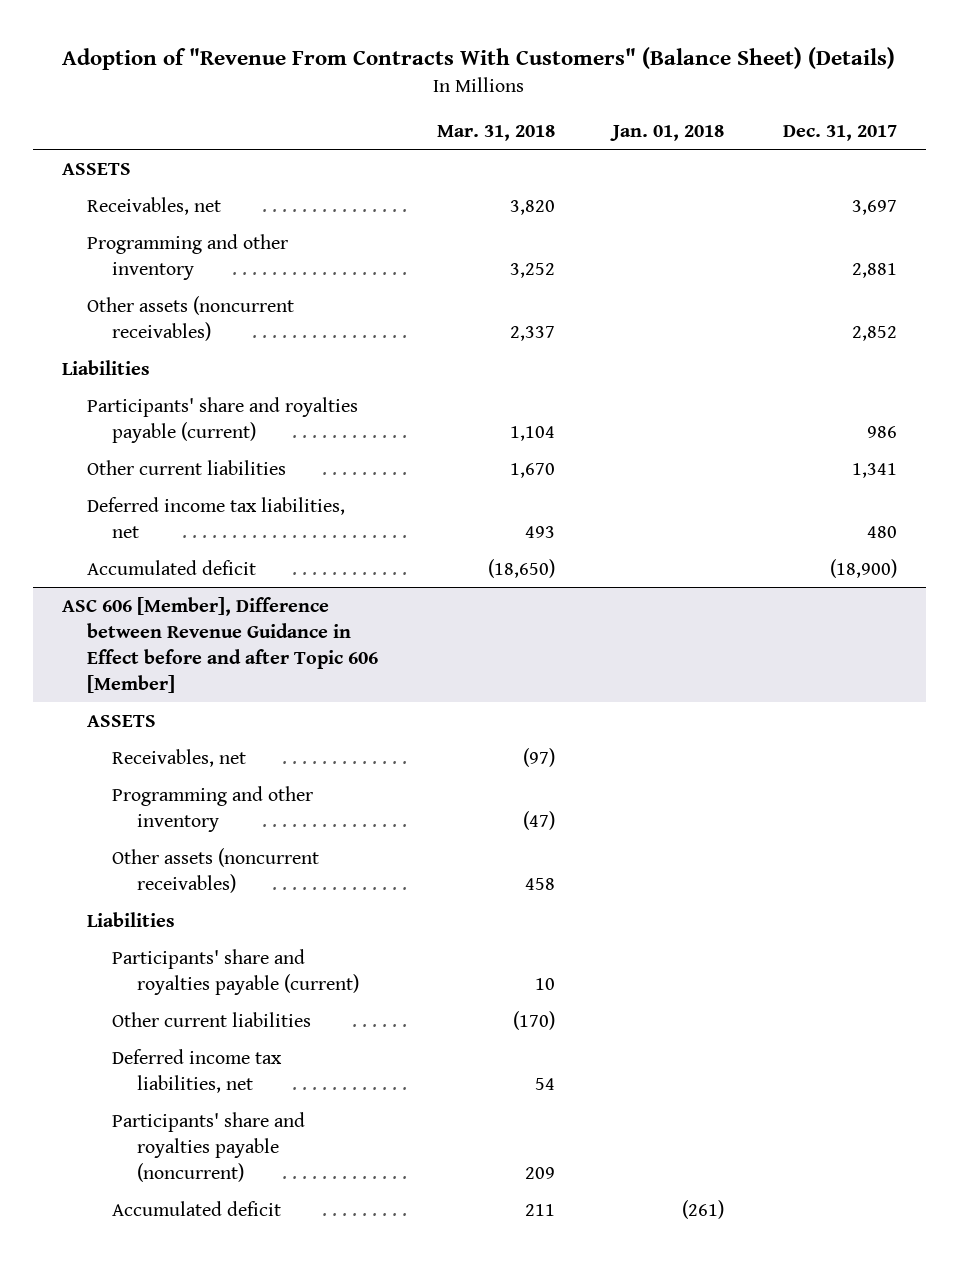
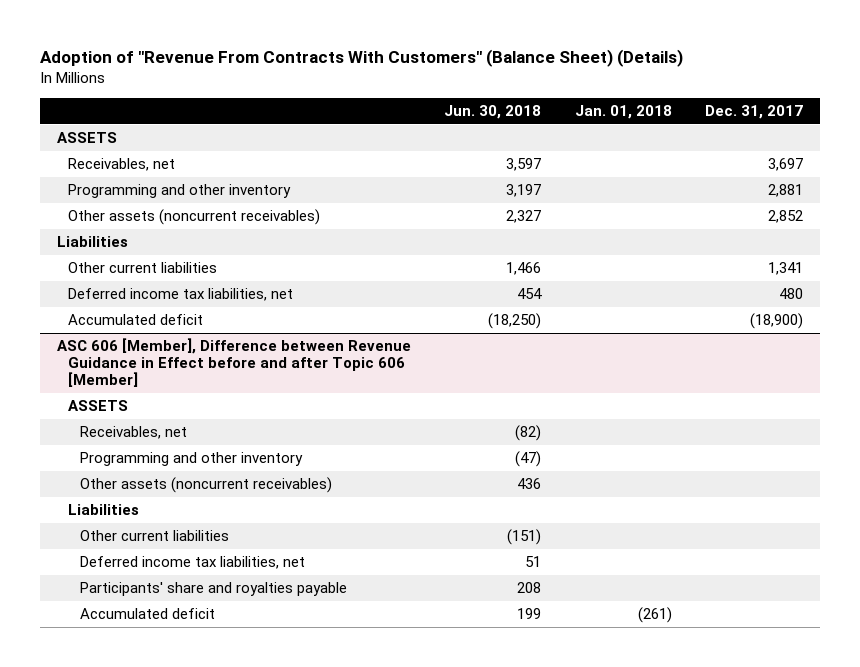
- | Mar. 31, 2018 | Jan. 01, 2018 | Dec. 31, 2017
+ | Jun. 30, 2018 | Jan. 01, 2018 | Dec. 31, 2017
- Participants' share and royalties payable (current) | 1,104 | | 986
@ ASC 606 [Member], Difference between Revenue Guidance in Effect before and after Topic 606 [Member]
- Participants' share and royalties payable (current) | 10 | |
- Participants' share and royalties payable (noncurrent) | 209 | |
+ Participants' share and royalties payable | 208 | |

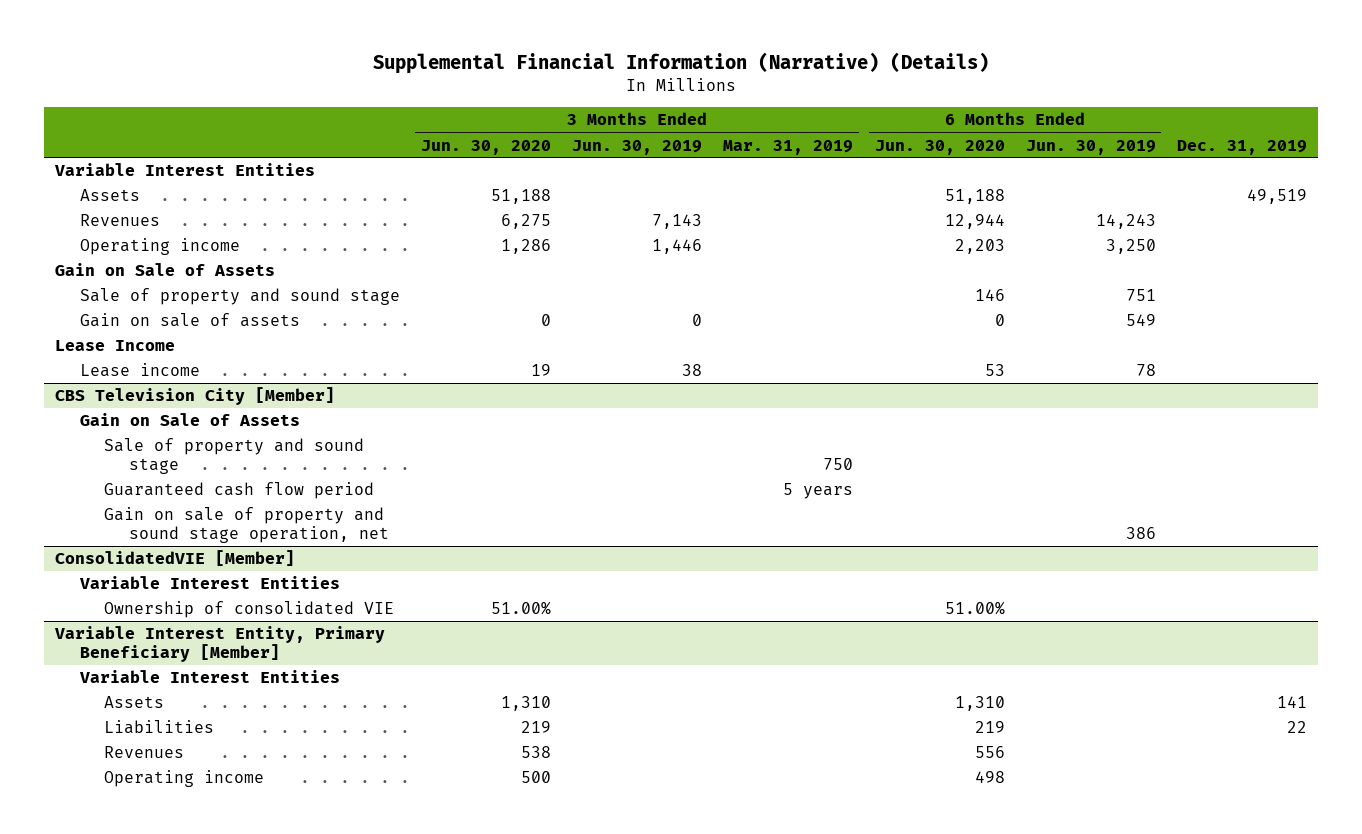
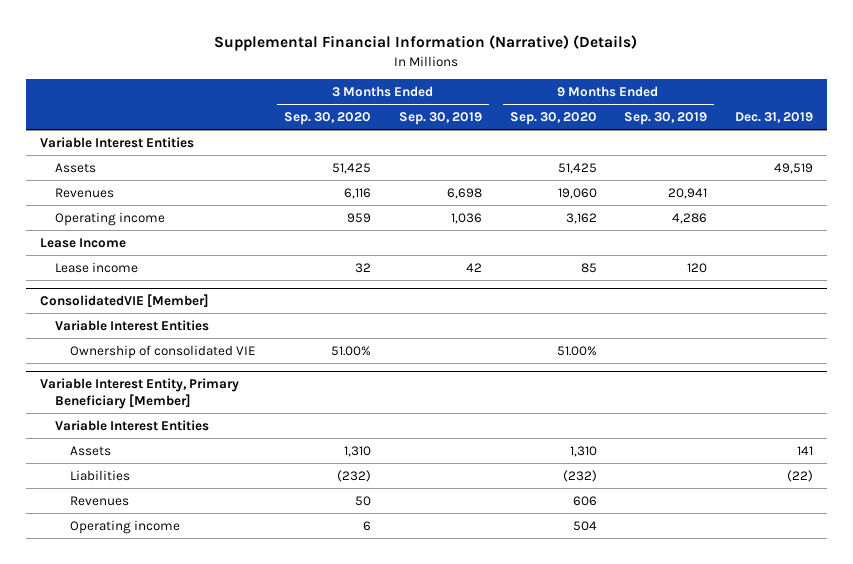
- | 3 Months Ended Jun. 30, 2020 | 3 Months Ended Jun. 30, 2019 | 3 Months Ended Mar. 31, 2019 | 6 Months Ended Jun. 30, 2020 | 6 Months Ended Jun. 30, 2019 | Dec. 31, 2019
+ | 3 Months Ended Sep. 30, 2020 | 3 Months Ended Sep. 30, 2019 | 9 Months Ended Sep. 30, 2020 | 9 Months Ended Sep. 30, 2019 | Dec. 31, 2019
- Gain on Sale of Assets
- Sale of property and sound stage | | | | 146 | 751 |
- Gain on sale of assets | 0 | 0 | | 0 | 549 |
- CBS Television City [Member]
- Gain on Sale of Assets
- Sale of property and sound stage | | | 750 | | |
- Guaranteed cash flow period | | | 5 years | | |
- Gain on sale of property and sound stage operation, net | | | | | 386 |
@ Variable Interest Entity, Primary Beneficiary [Member]
- Liabilities | 219 | | | 219 | | 22
+ Liabilities | (232) | | (232) | | (22)

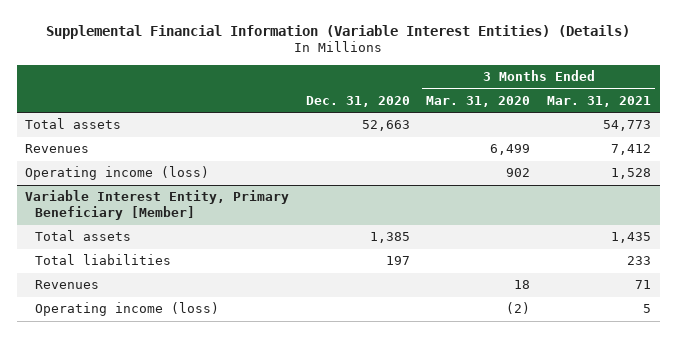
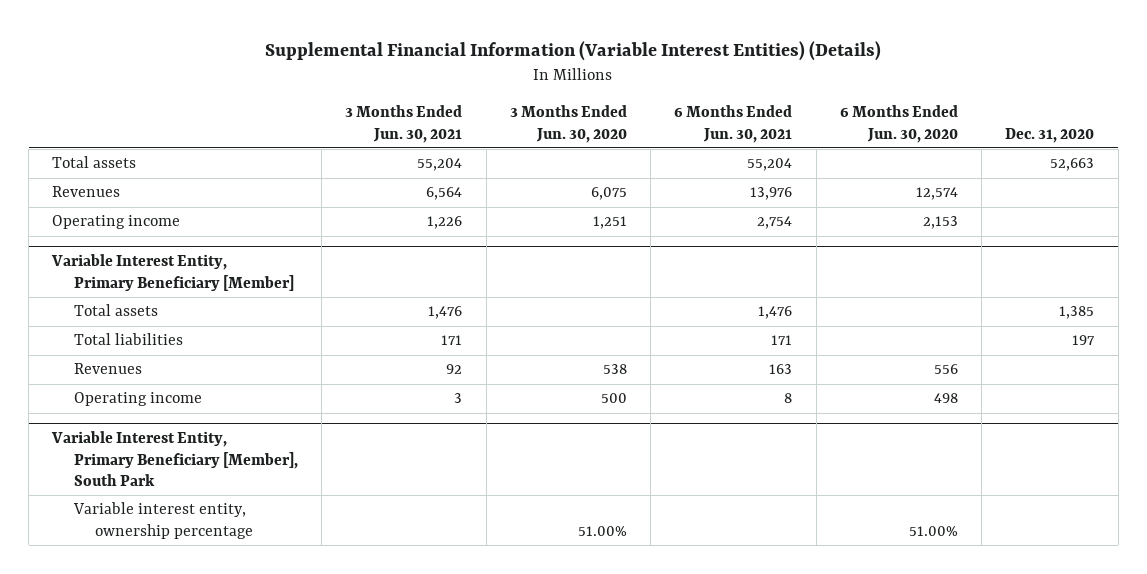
- | Dec. 31, 2020 | 3 Months Ended Mar. 31, 2020 | 3 Months Ended Mar. 31, 2021
+ | 3 Months Ended Jun. 30, 2021 | 3 Months Ended Jun. 30, 2020 | 6 Months Ended Jun. 30, 2021 | 6 Months Ended Jun. 30, 2020 | Dec. 31, 2020
- Operating income (loss) | | 902 | 1,528
+ Operating income | 1,226 | 1,251 | 2,754 | 2,153 |
@ Variable Interest Entity, Primary Beneficiary [Member]
- Operating income (loss) | | (2) | 5
+ Operating income | 3 | 500 | 8 | 498 |
+ Variable Interest Entity, Primary Beneficiary [Member], South Park
+ Variable interest entity, ownership percentage | | 51.00% | | 51.00% |

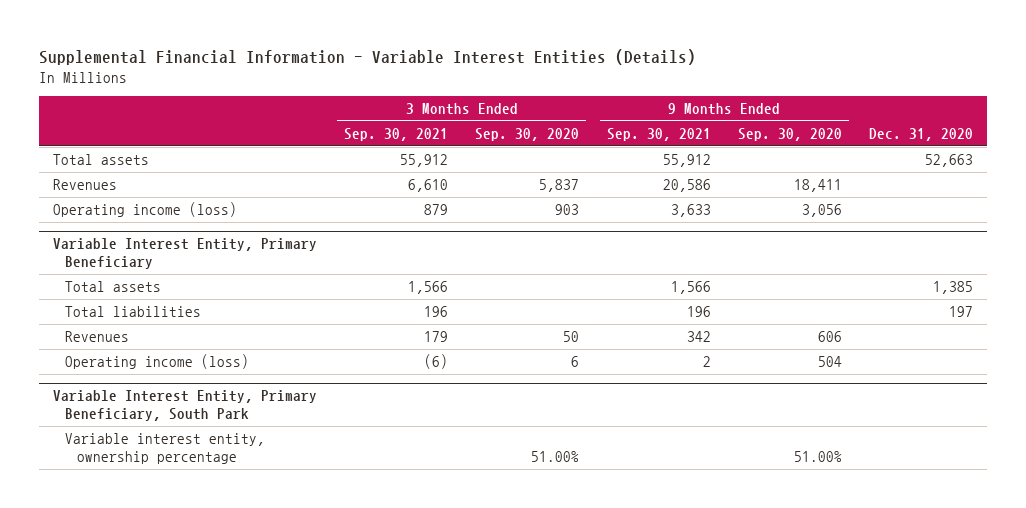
- Supplemental Financial Information (Variable Interest Entities) (Details)
+ Supplemental Financial Information - Variable Interest Entities (Details)
- | 3 Months Ended Jun. 30, 2021 | 3 Months Ended Jun. 30, 2020 | 6 Months Ended Jun. 30, 2021 | 6 Months Ended Jun. 30, 2020 | Dec. 31, 2020
+ | 3 Months Ended Sep. 30, 2021 | 3 Months Ended Sep. 30, 2020 | 9 Months Ended Sep. 30, 2021 | 9 Months Ended Sep. 30, 2020 | Dec. 31, 2020
- Operating income | 1,226 | 1,251 | 2,754 | 2,153 |
- Variable Interest Entity, Primary Beneficiary [Member]
+ Operating income (loss) | 879 | 903 | 3,633 | 3,056 |
+ Variable Interest Entity, Primary Beneficiary
- Operating income | 3 | 500 | 8 | 498 |
- Variable Interest Entity, Primary Beneficiary [Member], South Park
+ Operating income (loss) | (6) | 6 | 2 | 504 |
+ Variable Interest Entity, Primary Beneficiary, South Park

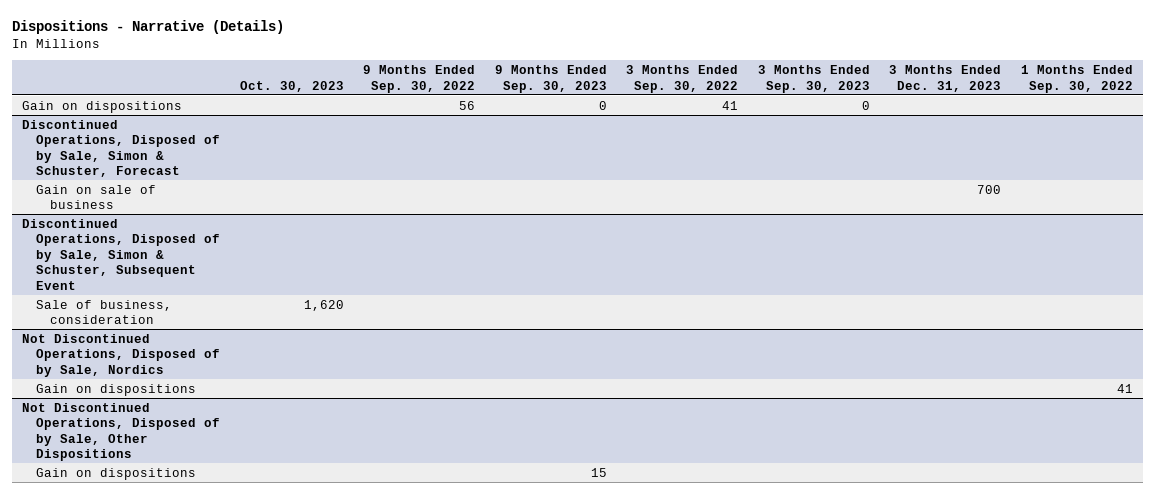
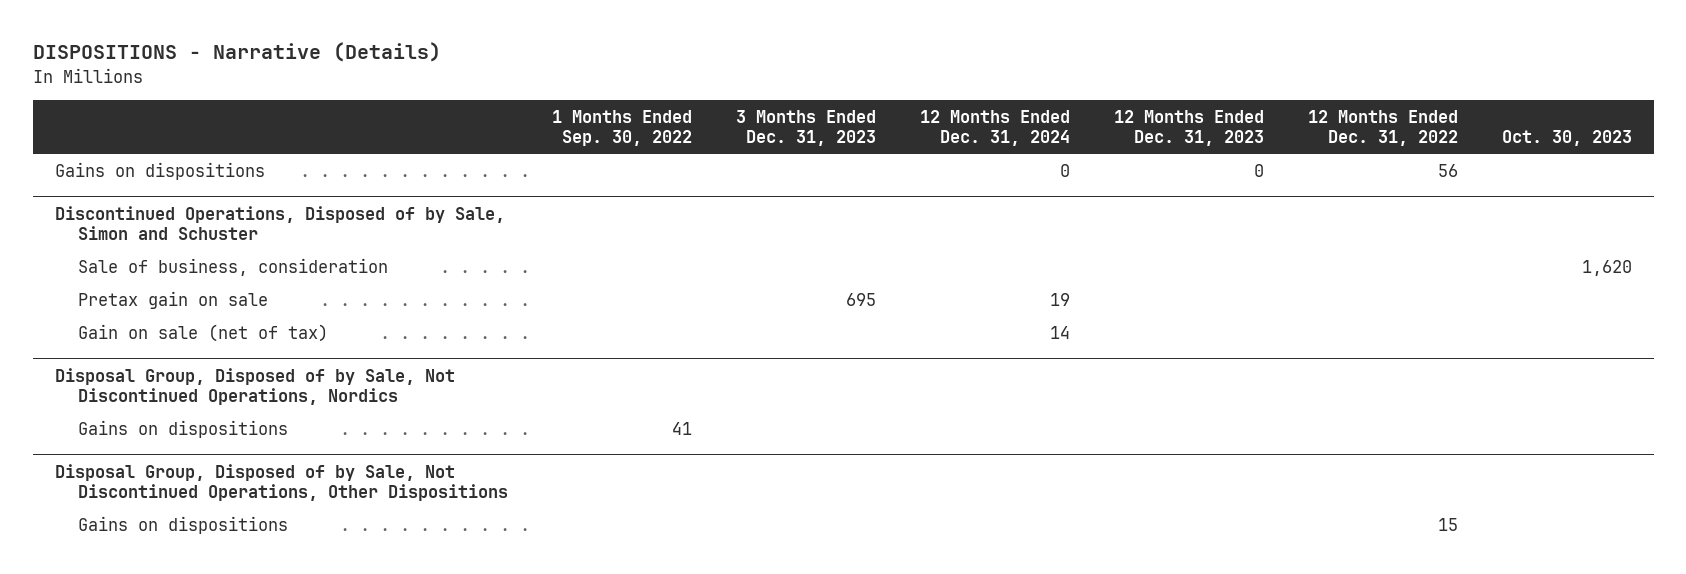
- Dispositions - Narrative (Details)
+ DISPOSITIONS - Narrative (Details)
- | Oct. 30, 2023 | 9 Months Ended Sep. 30, 2022 | 9 Months Ended Sep. 30, 2023 | 3 Months Ended Sep. 30, 2022 | 3 Months Ended Sep. 30, 2023 | 3 Months Ended Dec. 31, 2023 | 1 Months Ended Sep. 30, 2022
+ | 1 Months Ended Sep. 30, 2022 | 3 Months Ended Dec. 31, 2023 | 12 Months Ended Dec. 31, 2024 | 12 Months Ended Dec. 31, 2023 | 12 Months Ended Dec. 31, 2022 | Oct. 30, 2023
- Gain on dispositions | | 56 | 0 | 41 | 0 | |
- Discontinued Operations, Disposed of by Sale, Simon & Schuster, Forecast
- Gain on sale of business | | | | | | 700 |
- Discontinued Operations, Disposed of by Sale, Simon & Schuster, Subsequent Event
+ Gains on dispositions | | | 0 | 0 | 56 |
+ Discontinued Operations, Disposed of by Sale, Simon and Schuster
- Not Discontinued Operations, Disposed of by Sale, Nordics
- Gain on dispositions | | | | | | | 41
- Not Discontinued Operations, Disposed of by Sale, Other Dispositions
- Gain on dispositions | | | 15 | | | |
+ Pretax gain on sale | | 695 | 19 | | |
+ Gain on sale (net of tax) | | | 14 | | |
+ Disposal Group, Disposed of by Sale, Not Discontinued Operations, Nordics
+ Gains on dispositions | 41 | | | | |
+ Disposal Group, Disposed of by Sale, Not Discontinued Operations, Other Dispositions
+ Gains on dispositions | | | | | 15 |

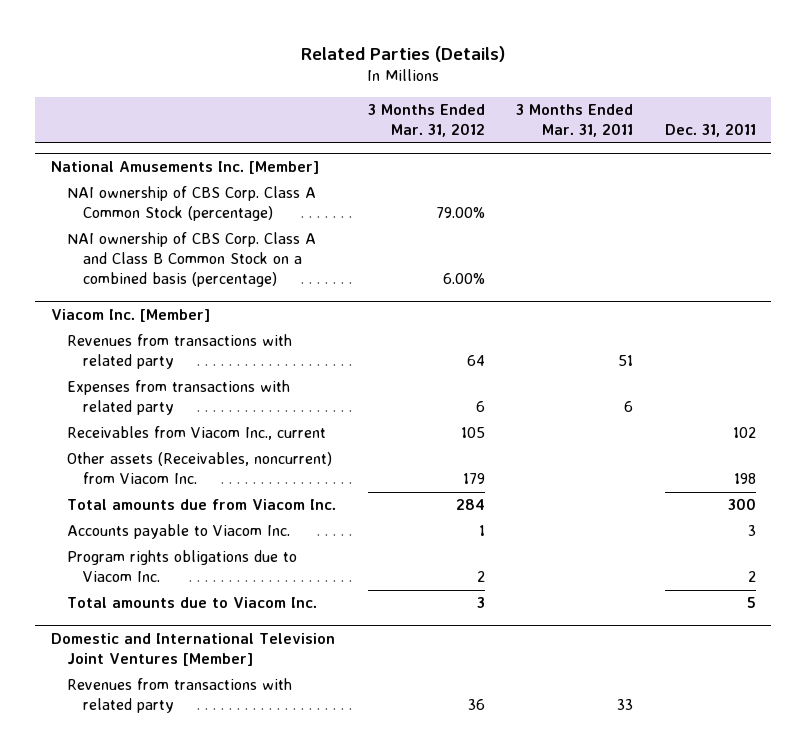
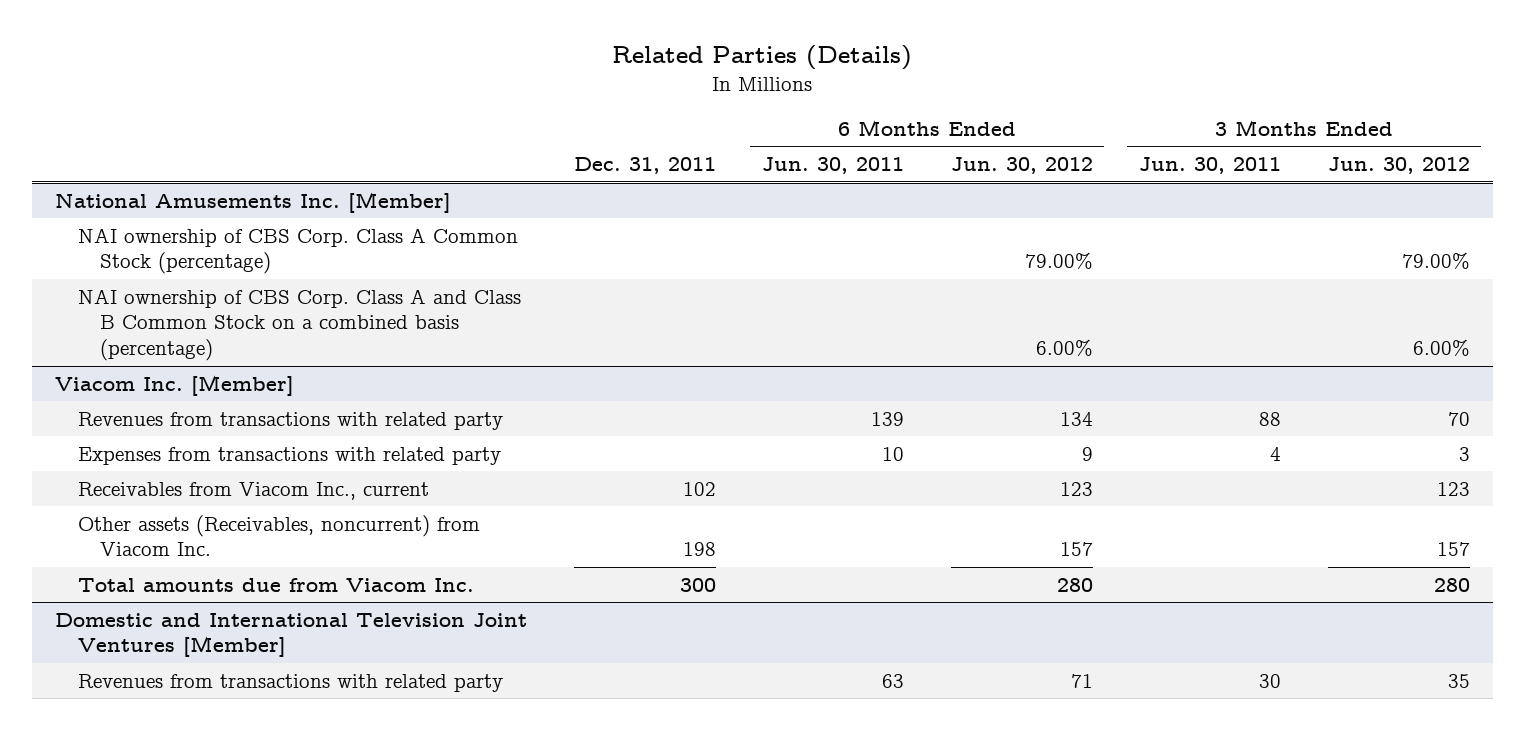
- | 3 Months Ended Mar. 31, 2012 | 3 Months Ended Mar. 31, 2011 | Dec. 31, 2011
+ | Dec. 31, 2011 | 6 Months Ended Jun. 30, 2011 | 6 Months Ended Jun. 30, 2012 | 3 Months Ended Jun. 30, 2011 | 3 Months Ended Jun. 30, 2012
@ Viacom Inc. [Member]
- Accounts payable to Viacom Inc. | 1 | | 3
- Program rights obligations due to Viacom Inc. | 2 | | 2
- Total amounts due to Viacom Inc. | 3 | | 5

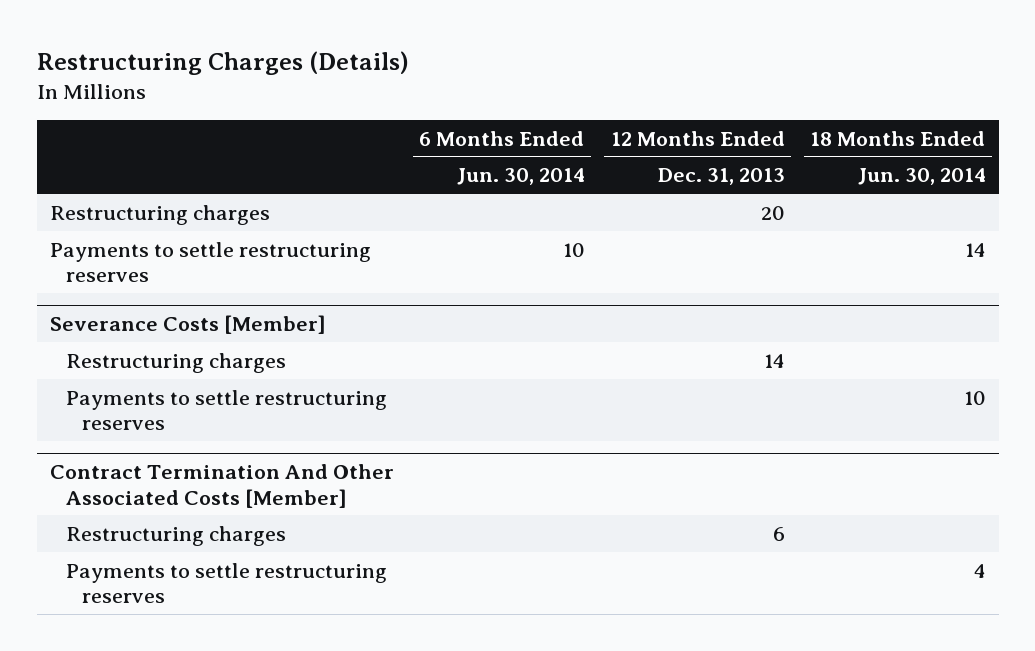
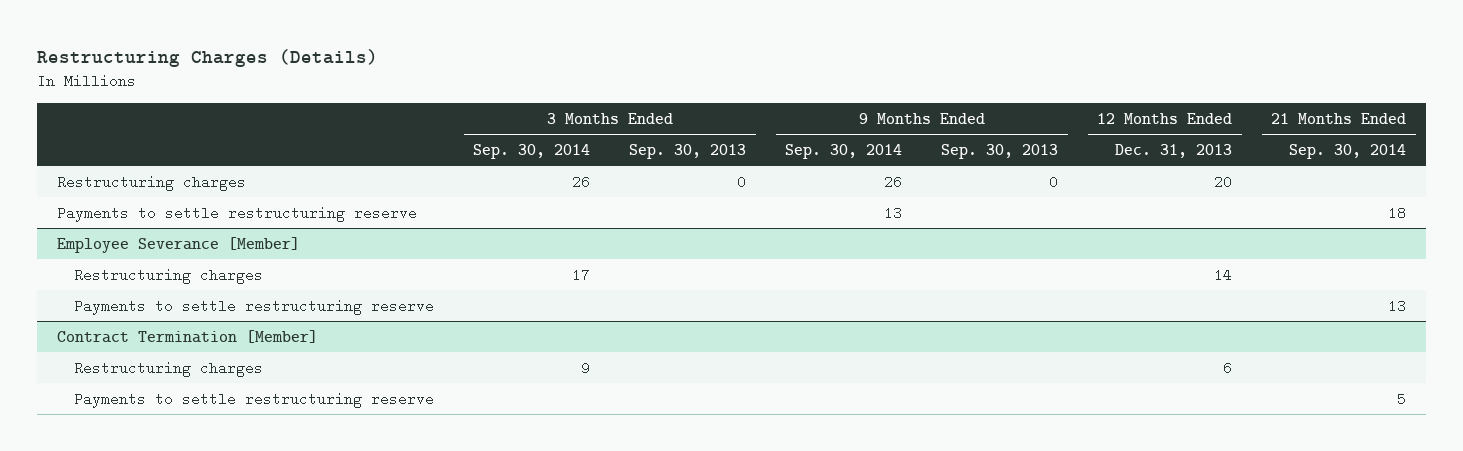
- | 6 Months Ended Jun. 30, 2014 | 12 Months Ended Dec. 31, 2013 | 18 Months Ended Jun. 30, 2014
+ | 3 Months Ended Sep. 30, 2014 | 3 Months Ended Sep. 30, 2013 | 9 Months Ended Sep. 30, 2014 | 9 Months Ended Sep. 30, 2013 | 12 Months Ended Dec. 31, 2013 | 21 Months Ended Sep. 30, 2014
- Payments to settle restructuring reserves | 10 | | 14
- Severance Costs [Member]
+ Payments to settle restructuring reserve | | | 13 | | | 18
+ Employee Severance [Member]
- Payments to settle restructuring reserves | | | 10
- Contract Termination And Other Associated Costs [Member]
+ Payments to settle restructuring reserve | | | | | | 13
+ Contract Termination [Member]
- Payments to settle restructuring reserves | | | 4
+ Payments to settle restructuring reserve | | | | | | 5

